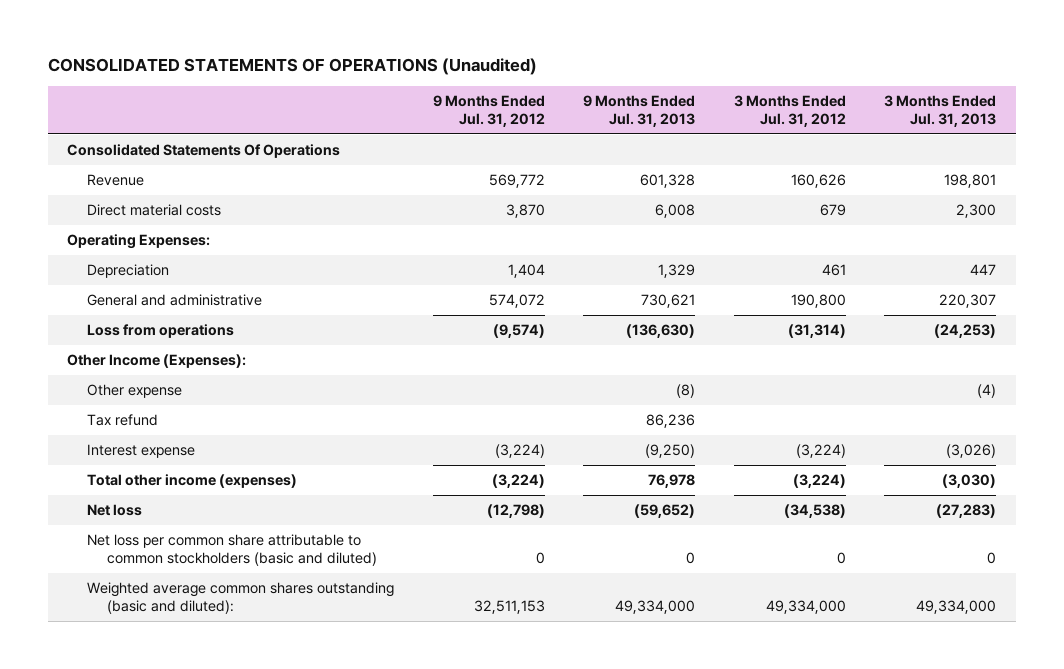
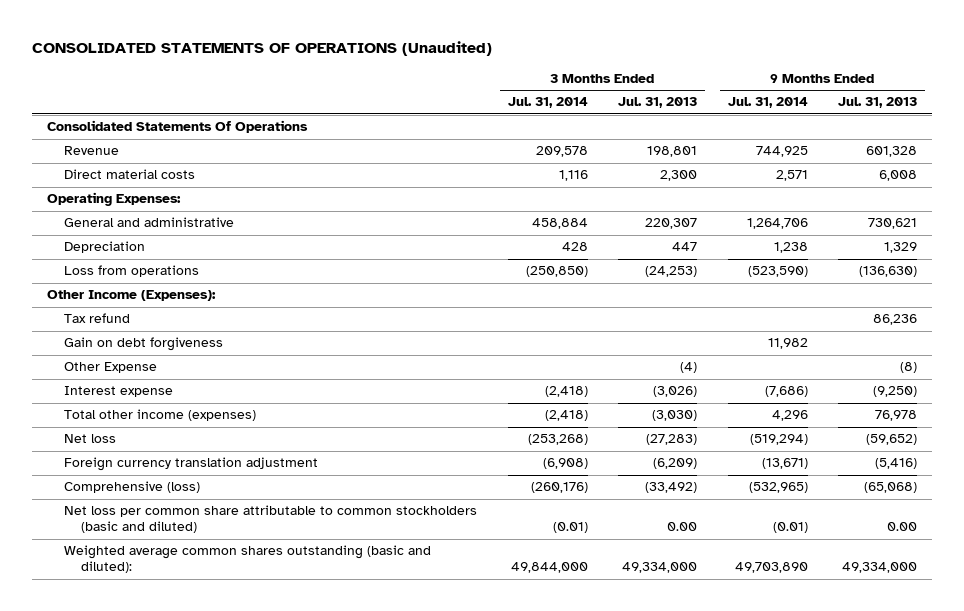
- | 9 Months Ended Jul. 31, 2012 | 9 Months Ended Jul. 31, 2013 | 3 Months Ended Jul. 31, 2012 | 3 Months Ended Jul. 31, 2013
+ | 3 Months Ended Jul. 31, 2014 | 3 Months Ended Jul. 31, 2013 | 9 Months Ended Jul. 31, 2014 | 9 Months Ended Jul. 31, 2013
moved down: Depreciation | 428 | 447 | 1,238 | 1,329
- Other expense | | (8) | | (4)
+ Gain on debt forgiveness | | | 11,982 |
+ Other Expense | | (4) | | (8)
- Net loss per common share attributable to common stockholders (basic and diluted) | 0 | 0 | 0 | 0
+ Foreign currency translation adjustment | (6,908) | (6,209) | (13,671) | (5,416)
+ Comprehensive (loss) | (260,176) | (33,492) | (532,965) | (65,068)
+ Net loss per common share attributable to common stockholders (basic and diluted) | (0.01) | 0.00 | (0.01) | 0.00

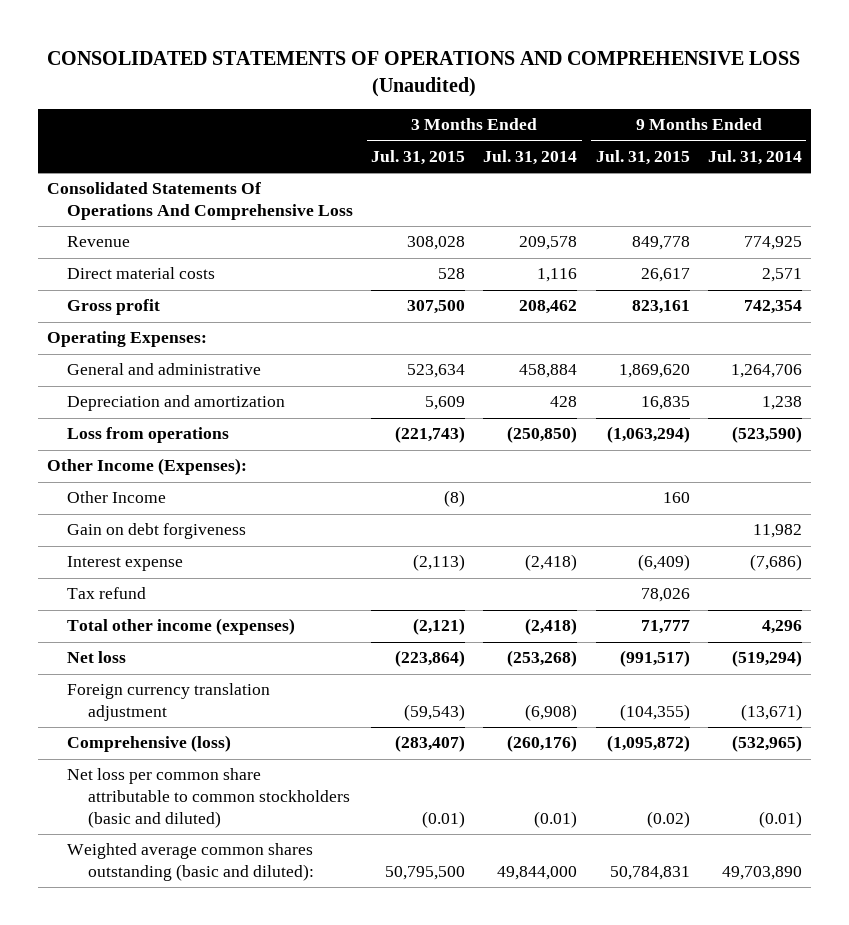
- CONSOLIDATED STATEMENTS OF OPERATIONS (Unaudited)
+ CONSOLIDATED STATEMENTS OF OPERATIONS AND COMPREHENSIVE LOSS (Unaudited)
- | 3 Months Ended Jul. 31, 2014 | 3 Months Ended Jul. 31, 2013 | 9 Months Ended Jul. 31, 2014 | 9 Months Ended Jul. 31, 2013
+ | 3 Months Ended Jul. 31, 2015 | 3 Months Ended Jul. 31, 2014 | 9 Months Ended Jul. 31, 2015 | 9 Months Ended Jul. 31, 2014
- Consolidated Statements Of Operations
- Revenue | 209,578 | 198,801 | 744,925 | 601,328
+ Consolidated Statements Of Operations And Comprehensive Loss
+ Revenue | 308,028 | 209,578 | 849,778 | 774,925
+ Gross profit | 307,500 | 208,462 | 823,161 | 742,354
- Depreciation | 428 | 447 | 1,238 | 1,329
+ Depreciation and amortization | 5,609 | 428 | 16,835 | 1,238
+ Other Income | (8) | | 160 |
- Other Expense | | (4) | | (8)
moved down: Tax refund | | | 78,026 |

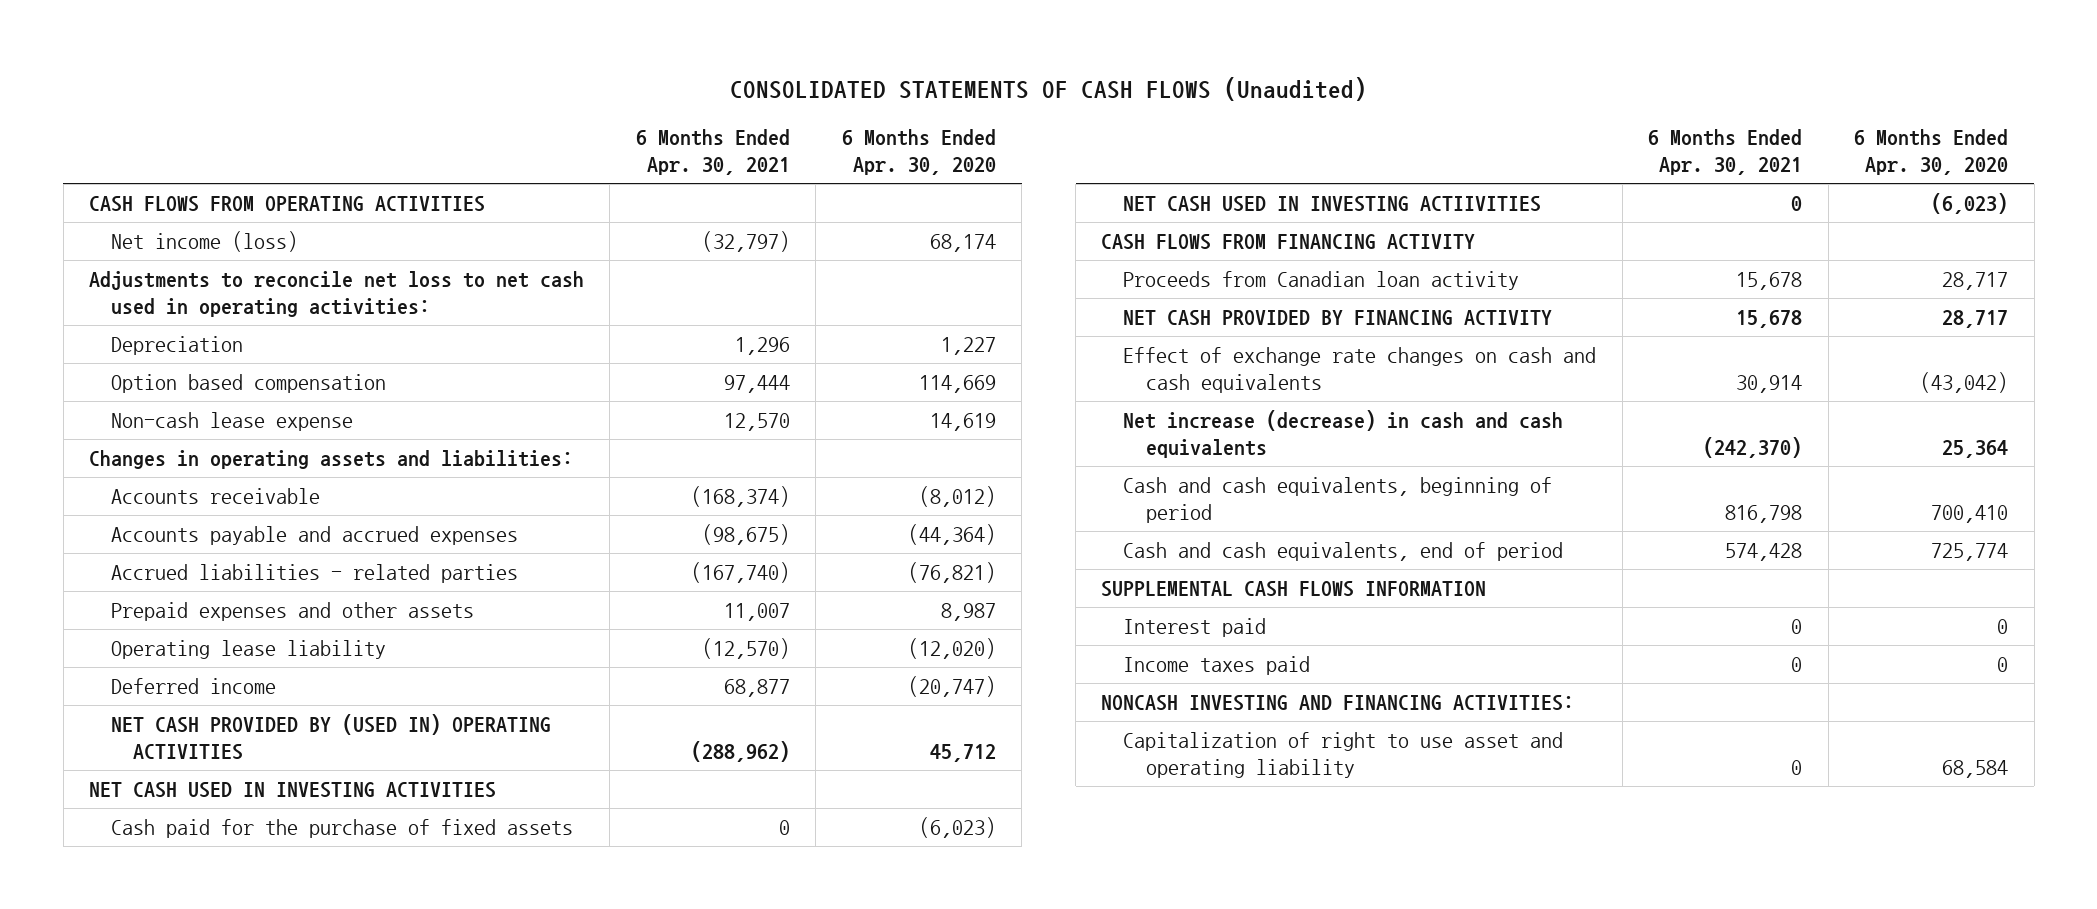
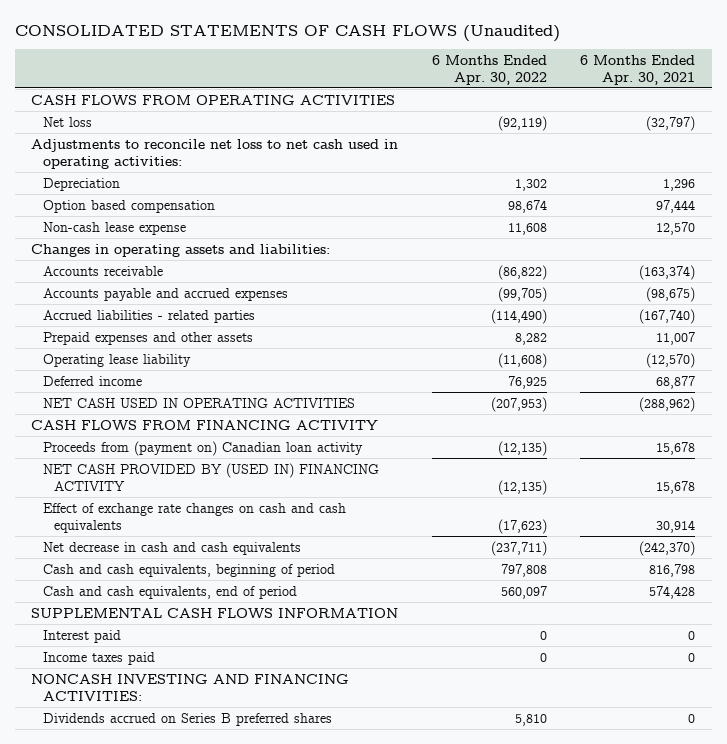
- | 6 Months Ended Apr. 30, 2021 | 6 Months Ended Apr. 30, 2020
+ | 6 Months Ended Apr. 30, 2022 | 6 Months Ended Apr. 30, 2021
- Net income (loss) | (32,797) | 68,174
+ Net loss | (92,119) | (32,797)
- Accounts receivable | (168,374) | (8,012)
+ Accounts receivable | (86,822) | (163,374)
- NET CASH PROVIDED BY (USED IN) OPERATING ACTIVITIES | (288,962) | 45,712
- NET CASH USED IN INVESTING ACTIVITIES
- Cash paid for the purchase of fixed assets | 0 | (6,023)
- NET CASH USED IN INVESTING ACTIIVITIES | 0 | (6,023)
+ NET CASH USED IN OPERATING ACTIVITIES | (207,953) | (288,962)
- Proceeds from Canadian loan activity | 15,678 | 28,717
- NET CASH PROVIDED BY FINANCING ACTIVITY | 15,678 | 28,717
+ Proceeds from (payment on) Canadian loan activity | (12,135) | 15,678
+ NET CASH PROVIDED BY (USED IN) FINANCING ACTIVITY | (12,135) | 15,678
- Net increase (decrease) in cash and cash equivalents | (242,370) | 25,364
+ Net decrease in cash and cash equivalents | (237,711) | (242,370)
- Capitalization of right to use asset and operating liability | 0 | 68,584
+ Dividends accrued on Series B preferred shares | 5,810 | 0

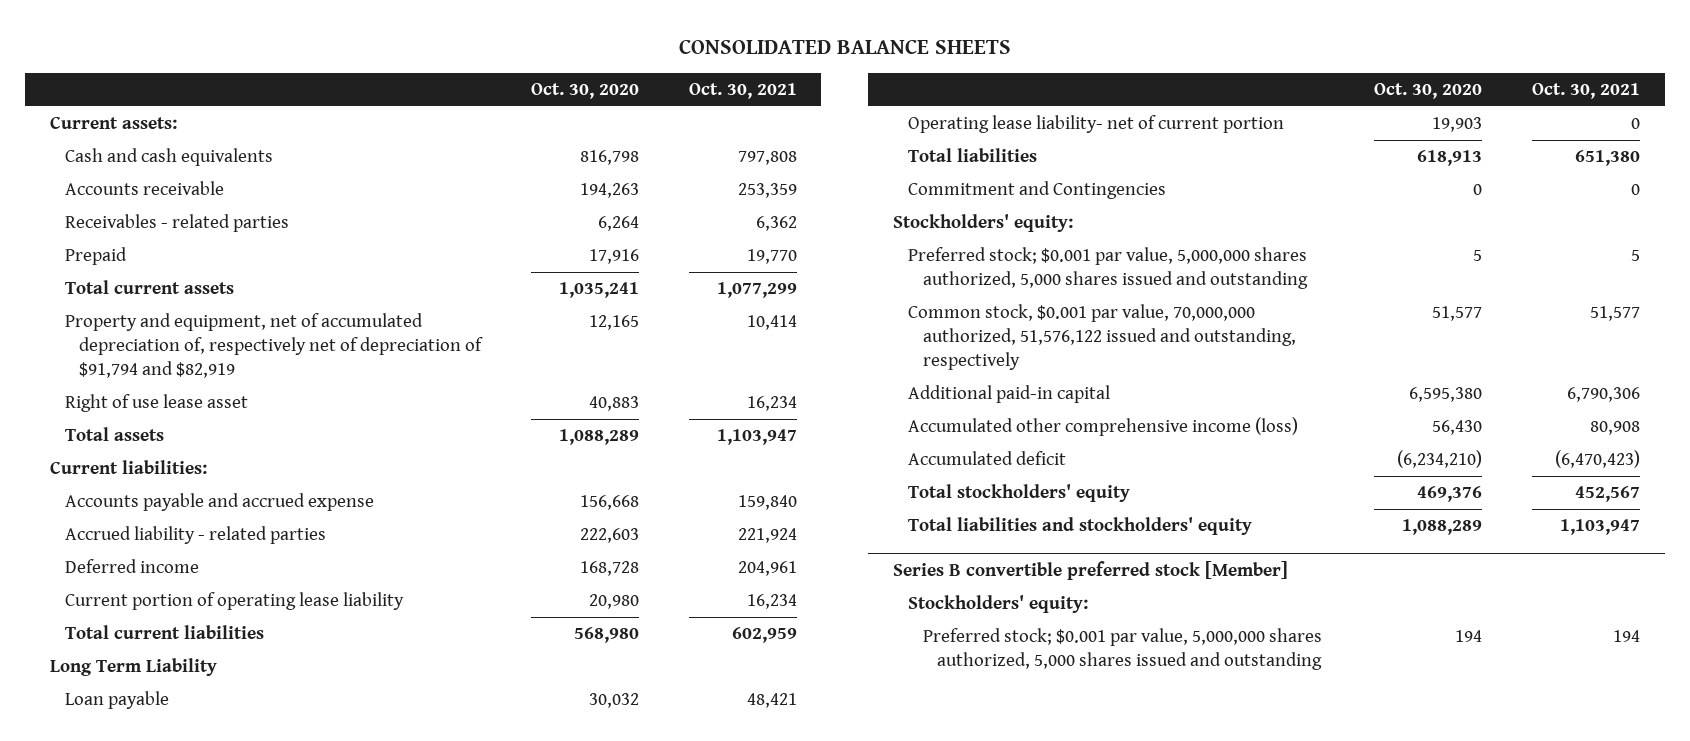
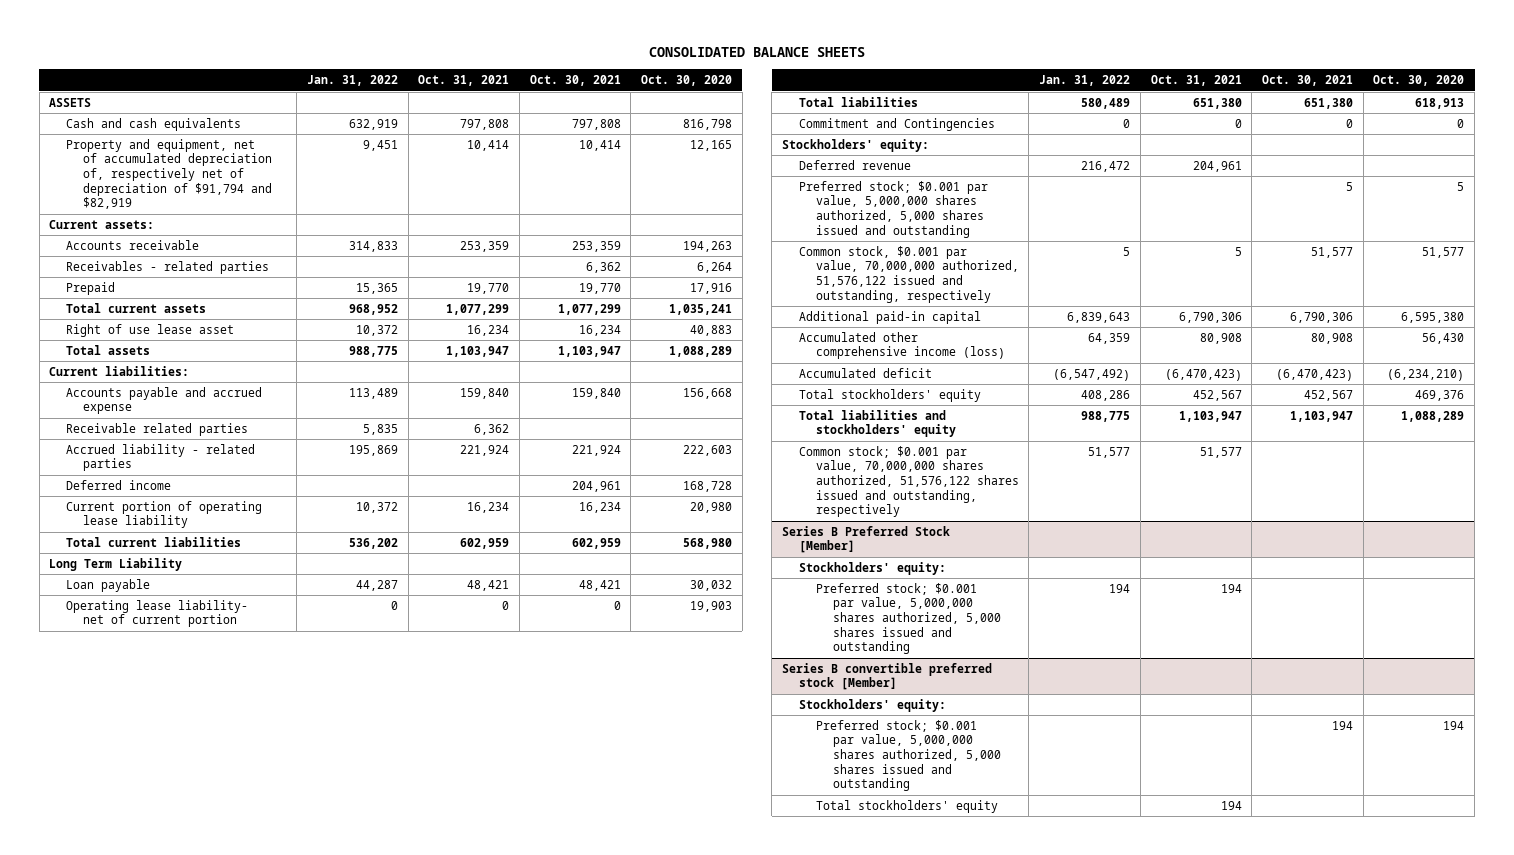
- | Oct. 30, 2020 | Oct. 30, 2021
+ | Jan. 31, 2022 | Oct. 31, 2021 | Oct. 30, 2021 | Oct. 30, 2020
+ ASSETS
moved up: Property and equipment, net of accumulated depreciation of, respectively net of depreciation of $91,794 and $82,919 | 9,451 | 10,414 | 10,414 | 12,165
moved down: Current assets:
+ Receivable related parties | 5,835 | 6,362 | |
+ Deferred revenue | 216,472 | 204,961 | |
+ Common stock; $0.001 par value, 70,000,000 shares authorized, 51,576,122 shares issued and outstanding, respectively | 51,577 | 51,577 | |
+ Series B Preferred Stock [Member]
+ Stockholders' equity:
+ Preferred stock; $0.001 par value, 5,000,000 shares authorized, 5,000 shares issued and outstanding | 194 | 194 | |
@ Series B convertible preferred stock [Member]
+ Total stockholders' equity | | 194 | |

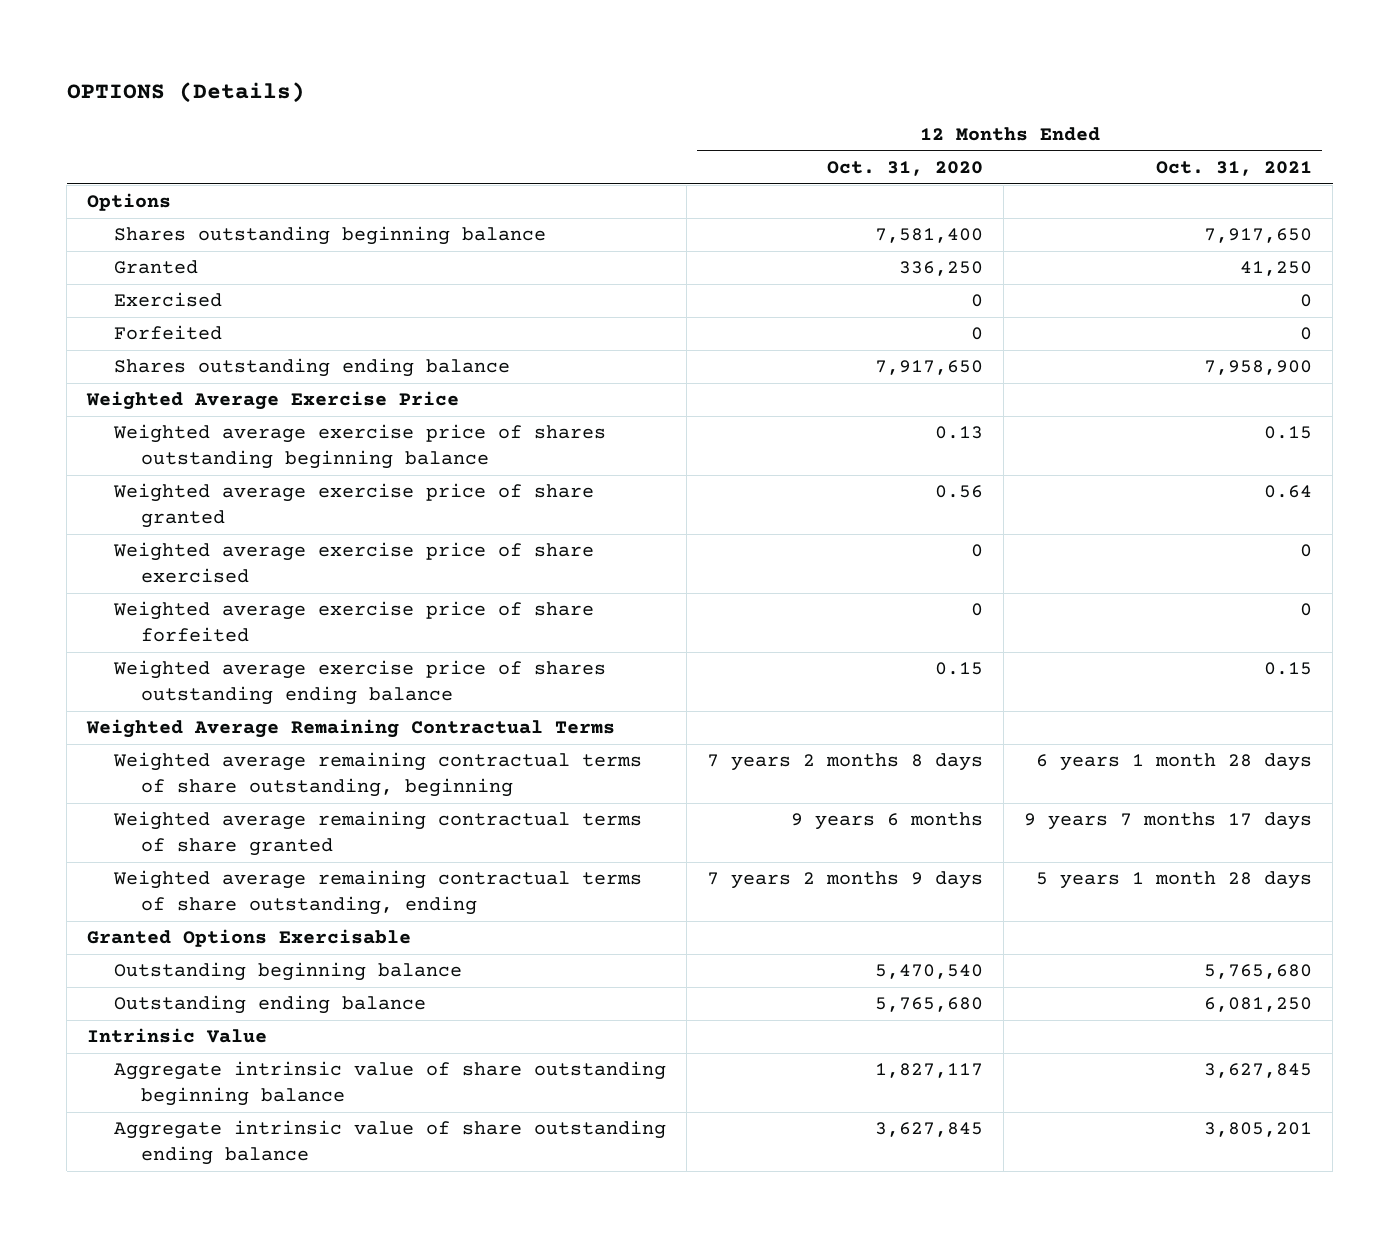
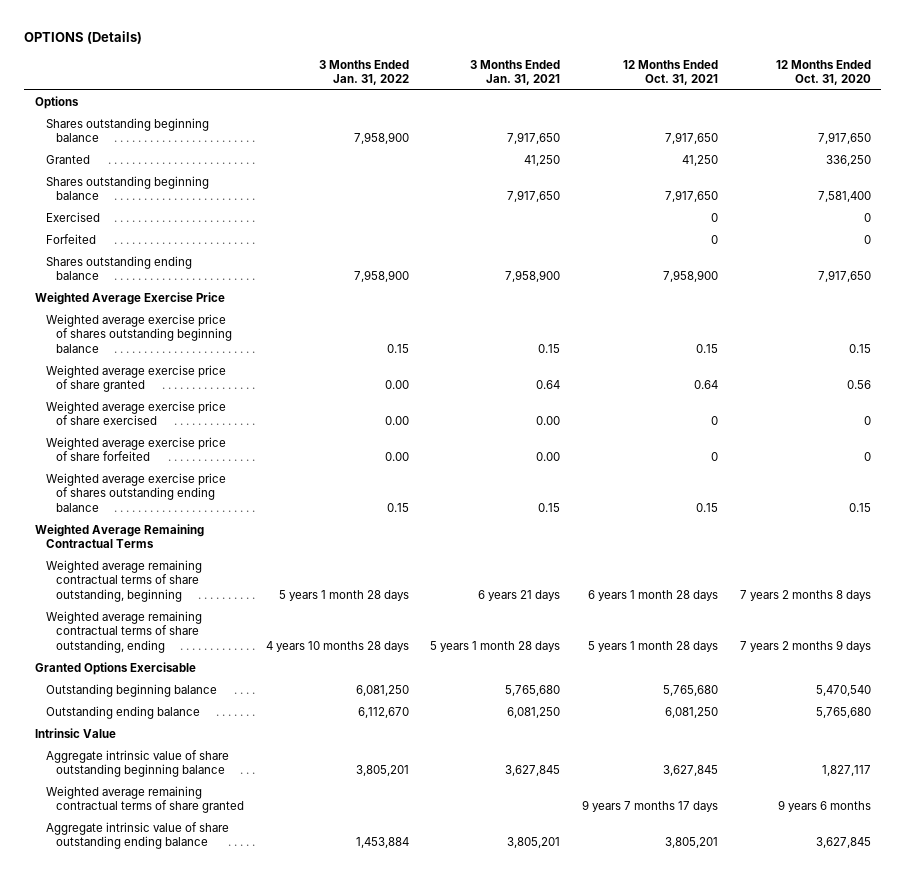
- | 12 Months Ended Oct. 31, 2020 | 12 Months Ended Oct. 31, 2021
+ | 3 Months Ended Jan. 31, 2022 | 3 Months Ended Jan. 31, 2021 | 12 Months Ended Oct. 31, 2021 | 12 Months Ended Oct. 31, 2020
+ Shares outstanding beginning balance | 7,958,900 | 7,917,650 | 7,917,650 | 7,917,650
moved down: Shares outstanding beginning balance | | 7,917,650 | 7,917,650 | 7,581,400
- Weighted average exercise price of shares outstanding beginning balance | 0.13 | 0.15
+ Weighted average exercise price of shares outstanding beginning balance | 0.15 | 0.15 | 0.15 | 0.15
moved down: Weighted average remaining contractual terms of share granted | | | 9 years 7 months 17 days | 9 years 6 months

